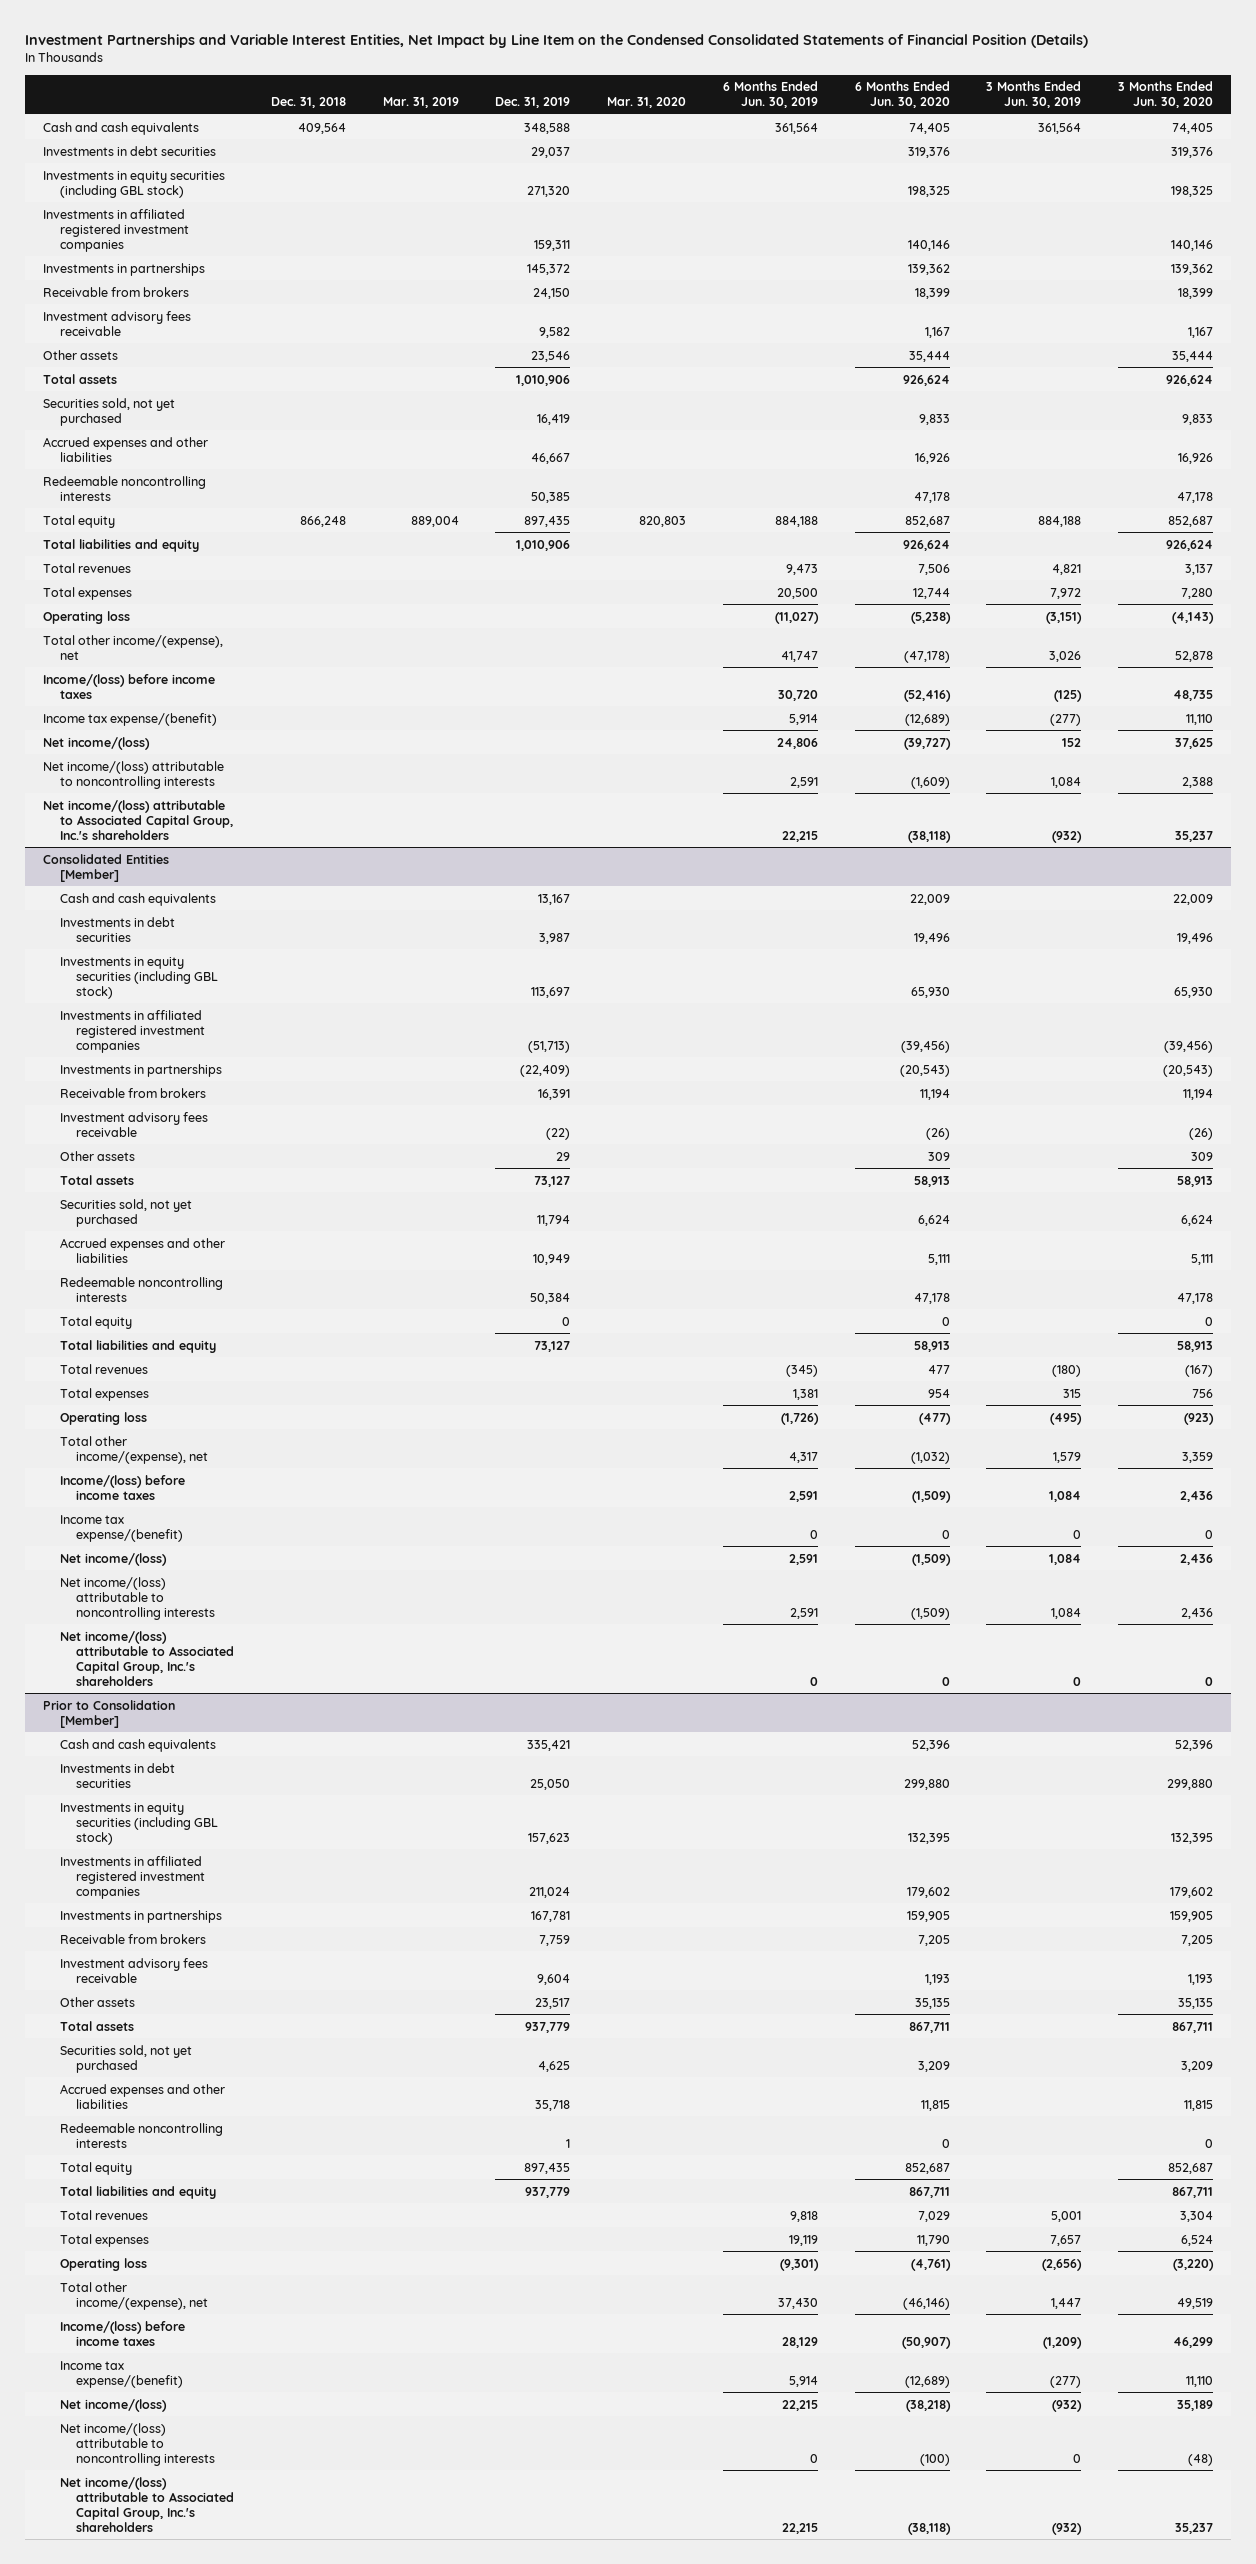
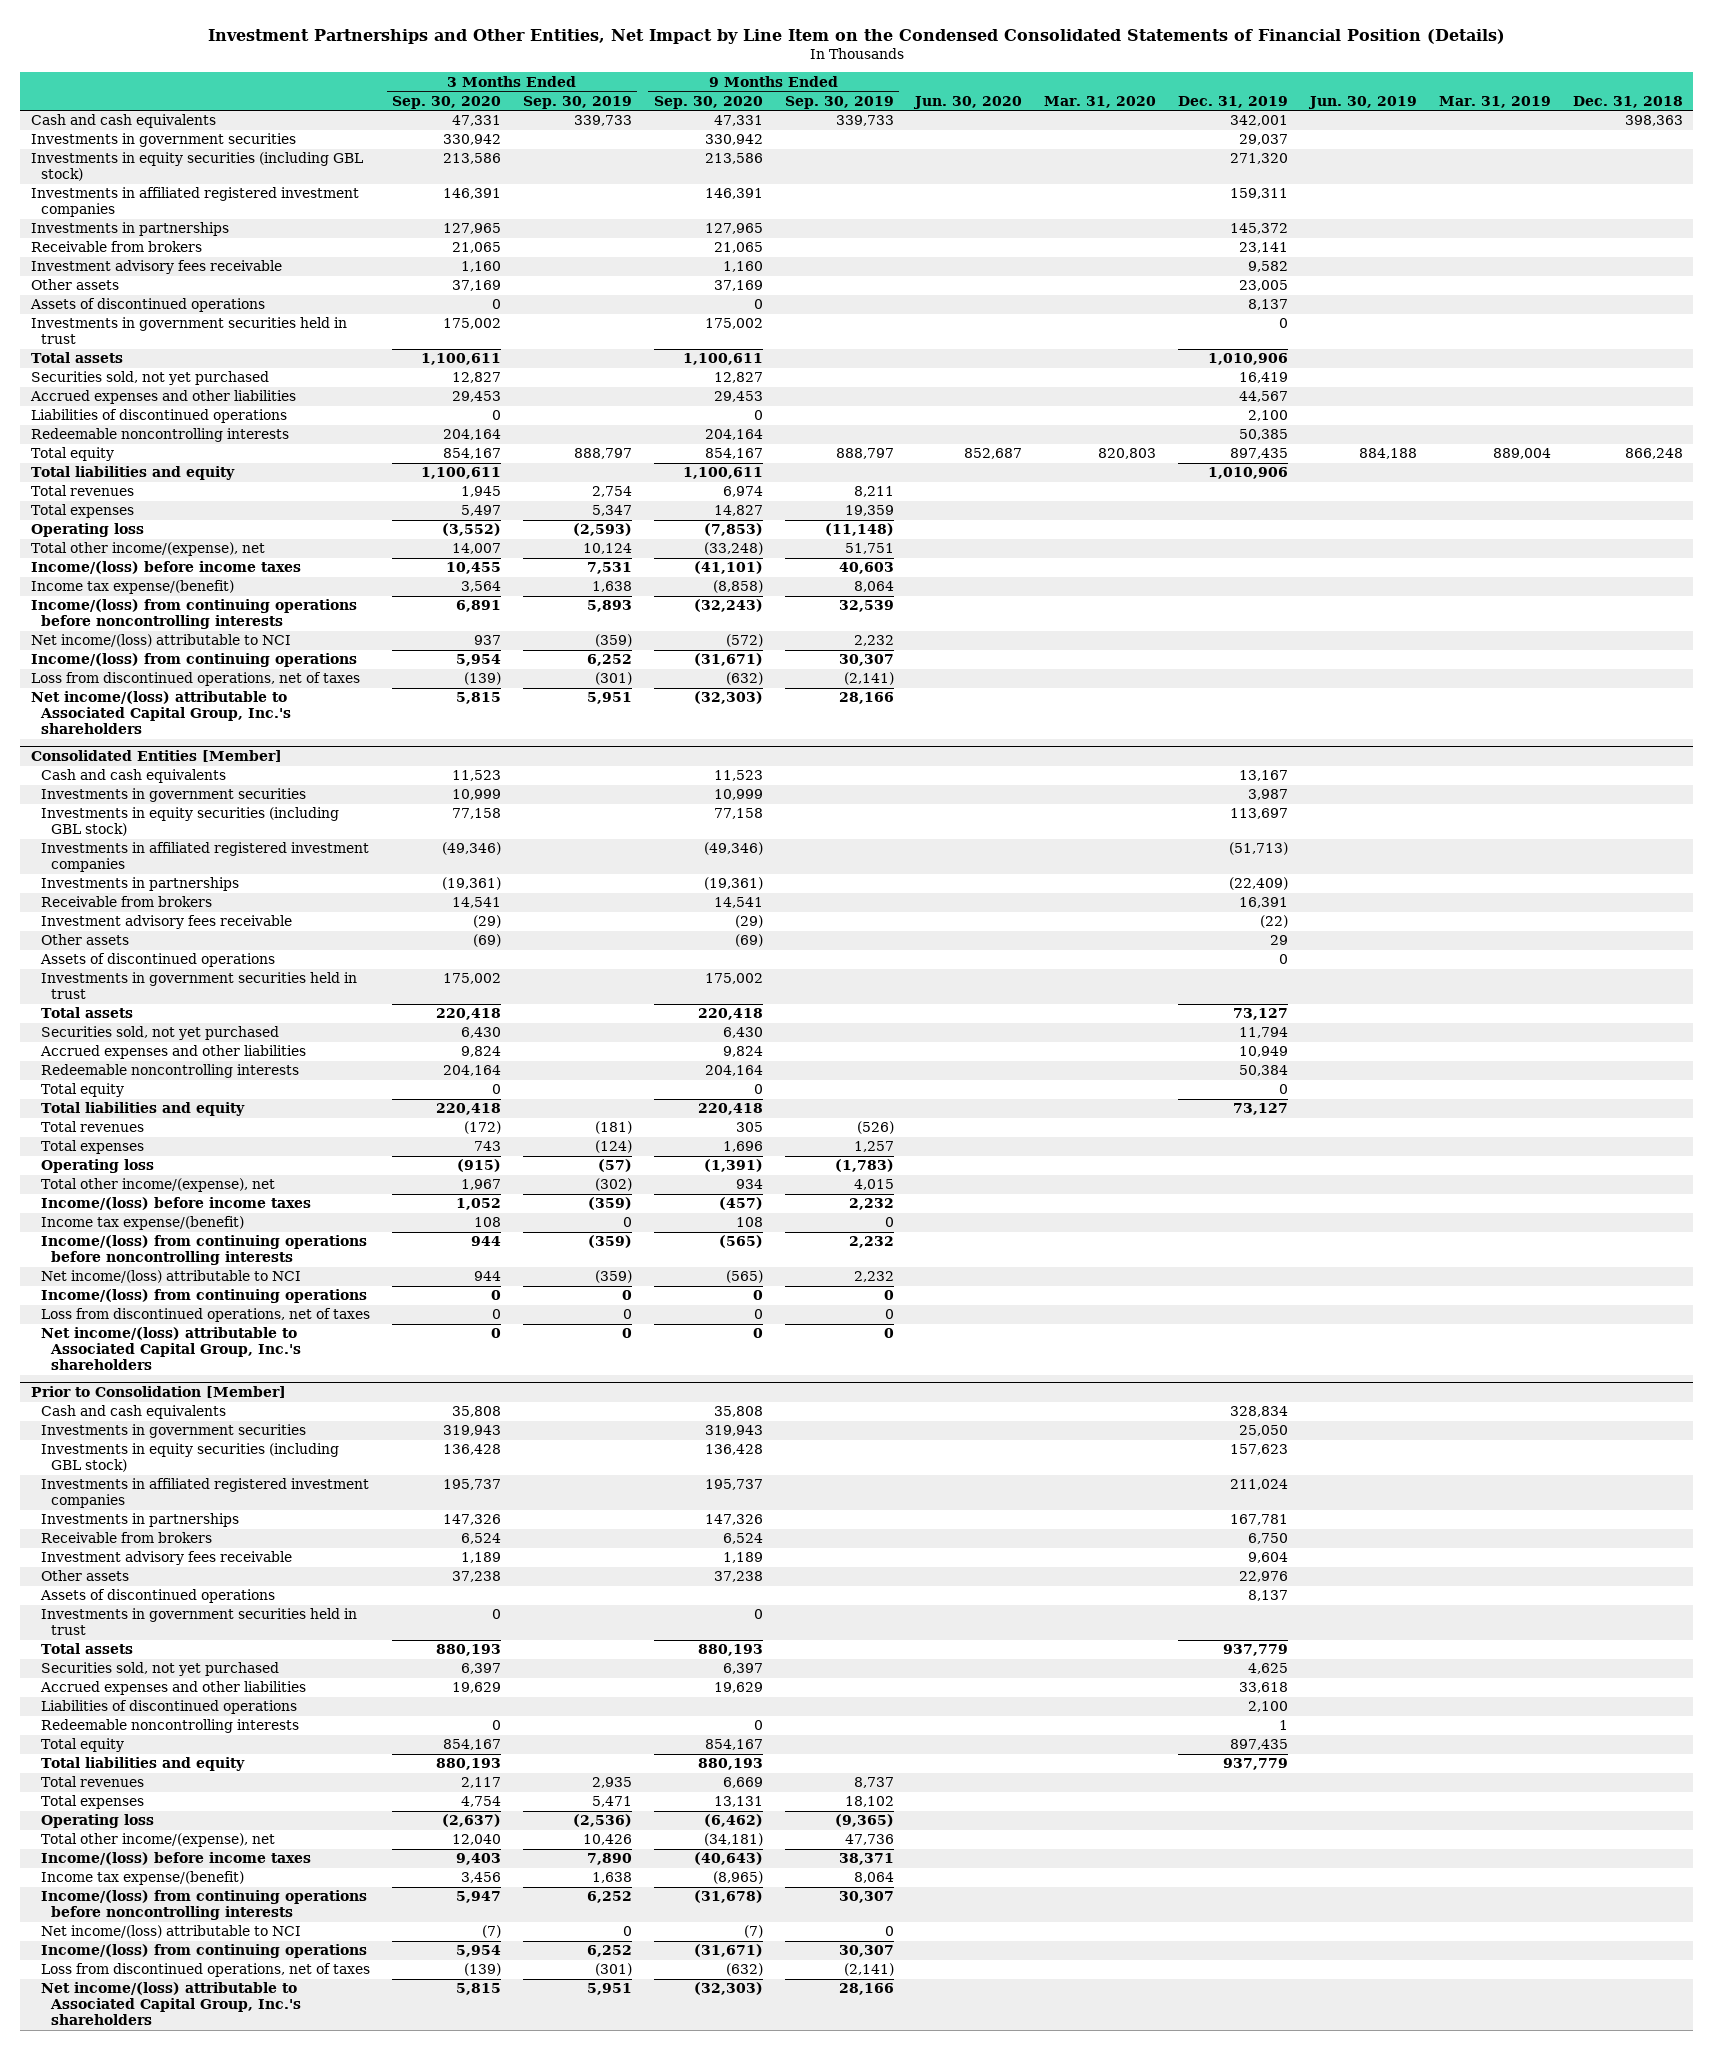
- Investment Partnerships and Variable Interest Entities, Net Impact by Line Item on the Condensed Consolidated Statements of Financial Position (Details)
+ Investment Partnerships and Other Entities, Net Impact by Line Item on the Condensed Consolidated Statements of Financial Position (Details)
- | Dec. 31, 2018 | Mar. 31, 2019 | Dec. 31, 2019 | Mar. 31, 2020 | 6 Months Ended Jun. 30, 2019 | 6 Months Ended Jun. 30, 2020 | 3 Months Ended Jun. 30, 2019 | 3 Months Ended Jun. 30, 2020
+ | 3 Months Ended Sep. 30, 2020 | 3 Months Ended Sep. 30, 2019 | 9 Months Ended Sep. 30, 2020 | 9 Months Ended Sep. 30, 2019 | Jun. 30, 2020 | Mar. 31, 2020 | Dec. 31, 2019 | Jun. 30, 2019 | Mar. 31, 2019 | Dec. 31, 2018
- Cash and cash equivalents | 409,564 | | 348,588 | | 361,564 | 74,405 | 361,564 | 74,405
- Investments in debt securities | | | 29,037 | | | 319,376 | | 319,376
+ Cash and cash equivalents | 47,331 | 339,733 | 47,331 | 339,733 | | | 342,001 | | | 398,363
+ Investments in government securities | 330,942 | | 330,942 | | | | 29,037 | | |
- Receivable from brokers | | | 24,150 | | | 18,399 | | 18,399
+ Receivable from brokers | 21,065 | | 21,065 | | | | 23,141 | | |
- Other assets | | | 23,546 | | | 35,444 | | 35,444
+ Other assets | 37,169 | | 37,169 | | | | 23,005 | | |
+ Assets of discontinued operations | 0 | | 0 | | | | 8,137 | | |
+ Investments in government securities held in trust | 175,002 | | 175,002 | | | | 0 | | |
- Accrued expenses and other liabilities | | | 46,667 | | | 16,926 | | 16,926
+ Accrued expenses and other liabilities | 29,453 | | 29,453 | | | | 44,567 | | |
+ Liabilities of discontinued operations | 0 | | 0 | | | | 2,100 | | |
- Net income/(loss) | | | | | 24,806 | (39,727) | 152 | 37,625
- Net income/(loss) attributable to noncontrolling interests | | | | | 2,591 | (1,609) | 1,084 | 2,388
+ Income/(loss) from continuing operations before noncontrolling interests | 6,891 | 5,893 | (32,243) | 32,539 | | | | | |
+ Net income/(loss) attributable to NCI | 937 | (359) | (572) | 2,232 | | | | | |
+ Income/(loss) from continuing operations | 5,954 | 6,252 | (31,671) | 30,307 | | | | | |
+ Loss from discontinued operations, net of taxes | (139) | (301) | (632) | (2,141) | | | | | |
@ Consolidated Entities [Member]
- Investments in debt securities | | | 3,987 | | | 19,496 | | 19,496
+ Investments in government securities | 10,999 | | 10,999 | | | | 3,987 | | |
+ Assets of discontinued operations | | | | | | | 0 | | |
+ Investments in government securities held in trust | 175,002 | | 175,002 | | | | | | |
- Net income/(loss) | | | | | 2,591 | (1,509) | 1,084 | 2,436
- Net income/(loss) attributable to noncontrolling interests | | | | | 2,591 | (1,509) | 1,084 | 2,436
+ Income/(loss) from continuing operations before noncontrolling interests | 944 | (359) | (565) | 2,232 | | | | | |
+ Net income/(loss) attributable to NCI | 944 | (359) | (565) | 2,232 | | | | | |
+ Income/(loss) from continuing operations | 0 | 0 | 0 | 0 | | | | | |
+ Loss from discontinued operations, net of taxes | 0 | 0 | 0 | 0 | | | | | |
@ Prior to Consolidation [Member]
- Cash and cash equivalents | | | 335,421 | | | 52,396 | | 52,396
- Investments in debt securities | | | 25,050 | | | 299,880 | | 299,880
+ Cash and cash equivalents | 35,808 | | 35,808 | | | | 328,834 | | |
+ Investments in government securities | 319,943 | | 319,943 | | | | 25,050 | | |
- Receivable from brokers | | | 7,759 | | | 7,205 | | 7,205
+ Receivable from brokers | 6,524 | | 6,524 | | | | 6,750 | | |
- Other assets | | | 23,517 | | | 35,135 | | 35,135
+ Other assets | 37,238 | | 37,238 | | | | 22,976 | | |
+ Assets of discontinued operations | | | | | | | 8,137 | | |
+ Investments in government securities held in trust | 0 | | 0 | | | | | | |
- Accrued expenses and other liabilities | | | 35,718 | | | 11,815 | | 11,815
+ Accrued expenses and other liabilities | 19,629 | | 19,629 | | | | 33,618 | | |
+ Liabilities of discontinued operations | | | | | | | 2,100 | | |
- Net income/(loss) | | | | | 22,215 | (38,218) | (932) | 35,189
- Net income/(loss) attributable to noncontrolling interests | | | | | 0 | (100) | 0 | (48)
+ Income/(loss) from continuing operations before noncontrolling interests | 5,947 | 6,252 | (31,678) | 30,307 | | | | | |
+ Net income/(loss) attributable to NCI | (7) | 0 | (7) | 0 | | | | | |
+ Income/(loss) from continuing operations | 5,954 | 6,252 | (31,671) | 30,307 | | | | | |
+ Loss from discontinued operations, net of taxes | (139) | (301) | (632) | (2,141) | | | | | |

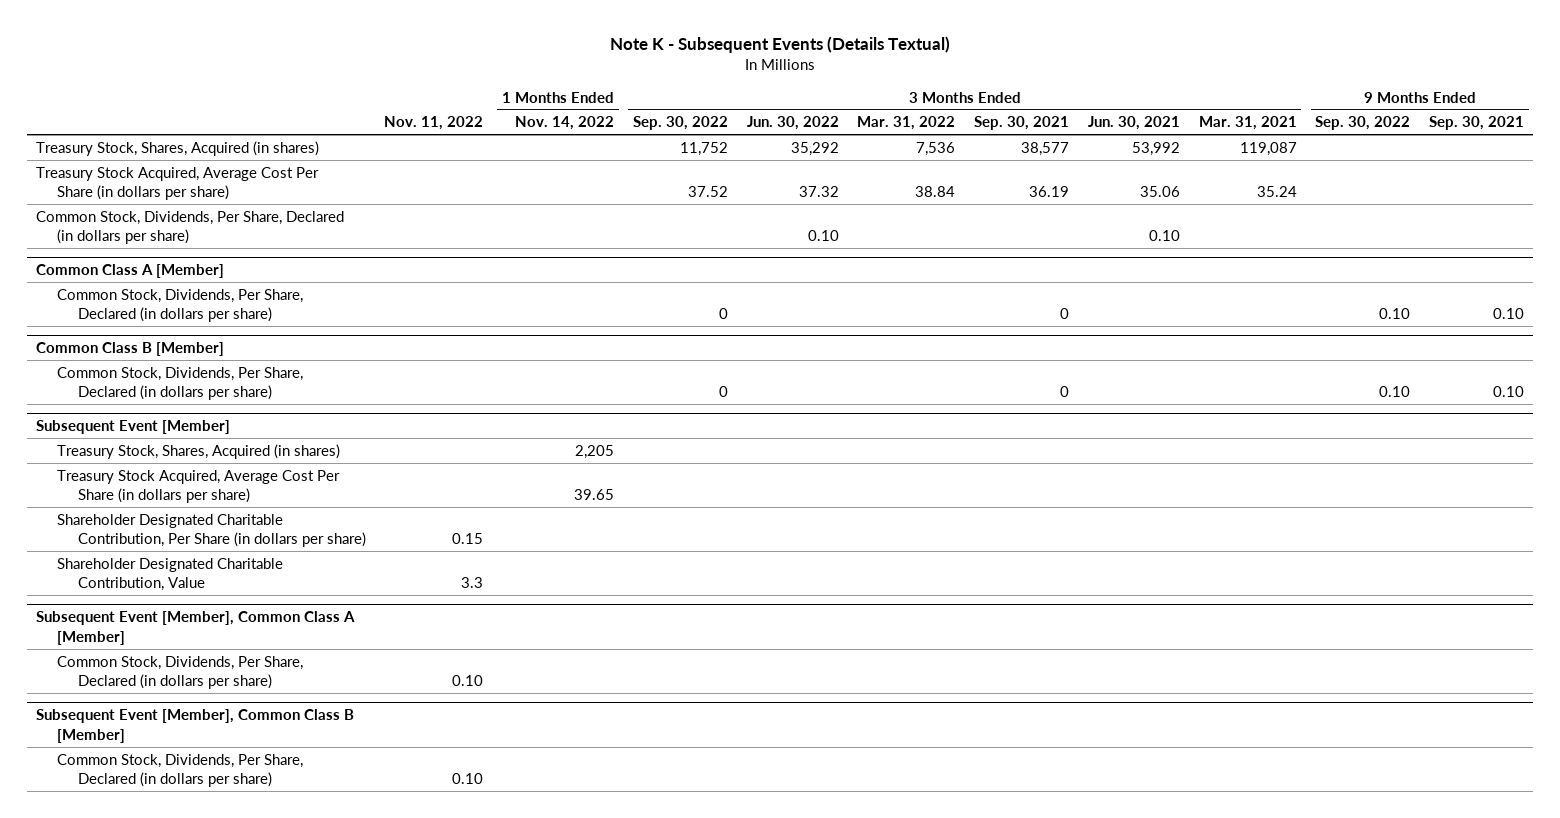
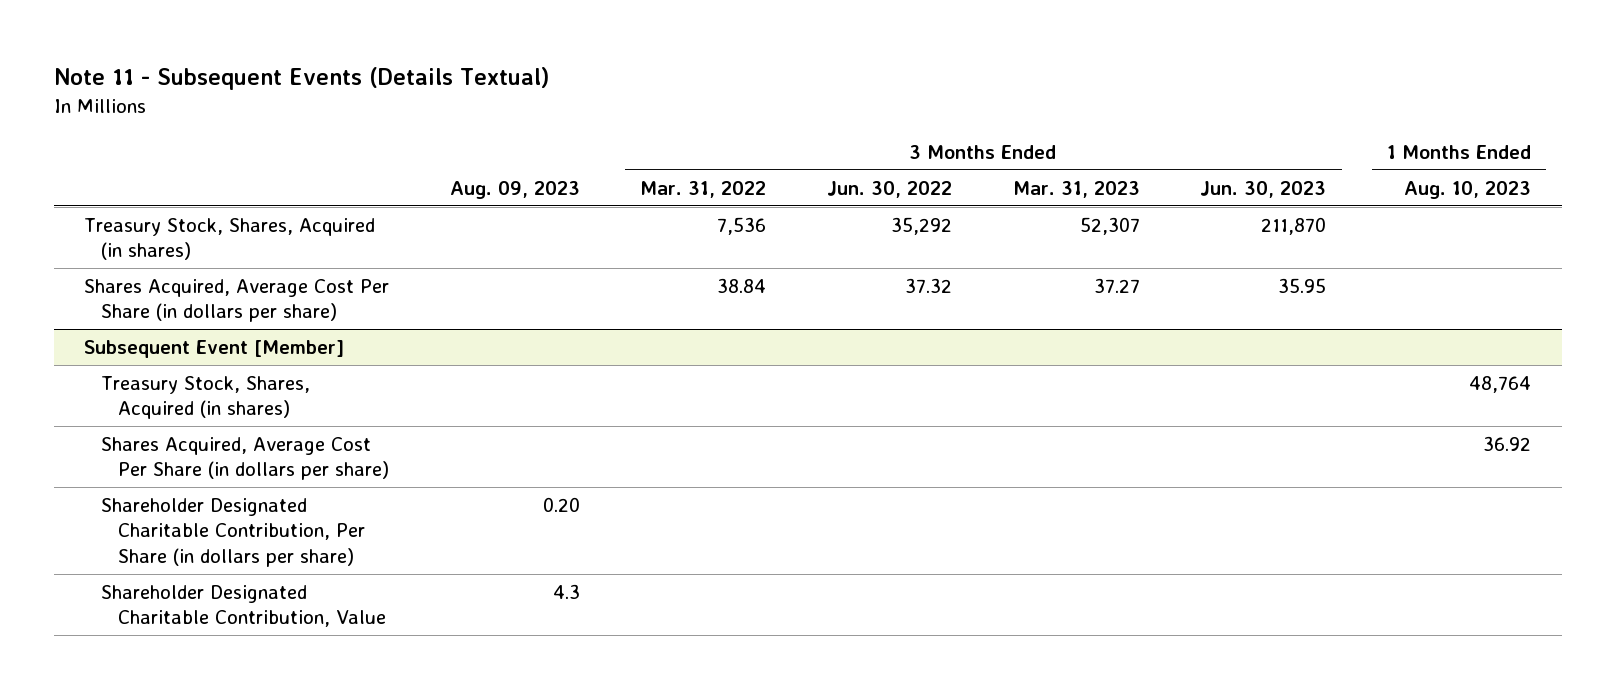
- Note K - Subsequent Events (Details Textual)
+ Note 11 - Subsequent Events (Details Textual)
- | Nov. 11, 2022 | 1 Months Ended Nov. 14, 2022 | 3 Months Ended Sep. 30, 2022 | 3 Months Ended Jun. 30, 2022 | 3 Months Ended Mar. 31, 2022 | 3 Months Ended Sep. 30, 2021 | 3 Months Ended Jun. 30, 2021 | 3 Months Ended Mar. 31, 2021 | 9 Months Ended Sep. 30, 2022 | 9 Months Ended Sep. 30, 2021
+ | Aug. 09, 2023 | 3 Months Ended Mar. 31, 2022 | 3 Months Ended Jun. 30, 2022 | 3 Months Ended Mar. 31, 2023 | 3 Months Ended Jun. 30, 2023 | 1 Months Ended Aug. 10, 2023
- Treasury Stock Acquired, Average Cost Per Share (in dollars per share) | | | 37.52 | 37.32 | 38.84 | 36.19 | 35.06 | 35.24 | |
- Common Stock, Dividends, Per Share, Declared (in dollars per share) | | | | 0.10 | | | 0.10 | | |
- Common Class A [Member]
- Common Stock, Dividends, Per Share, Declared (in dollars per share) | | | 0 | | | 0 | | | 0.10 | 0.10
- Common Class B [Member]
- Common Stock, Dividends, Per Share, Declared (in dollars per share) | | | 0 | | | 0 | | | 0.10 | 0.10
+ Shares Acquired, Average Cost Per Share (in dollars per share) | | 38.84 | 37.32 | 37.27 | 35.95 |
@ Subsequent Event [Member]
- Treasury Stock Acquired, Average Cost Per Share (in dollars per share) | | 39.65 | | | | | | | |
+ Shares Acquired, Average Cost Per Share (in dollars per share) | | | | | | 36.92
- Subsequent Event [Member], Common Class A [Member]
- Common Stock, Dividends, Per Share, Declared (in dollars per share) | 0.10 | | | | | | | | |
- Subsequent Event [Member], Common Class B [Member]
- Common Stock, Dividends, Per Share, Declared (in dollars per share) | 0.10 | | | | | | | | |

